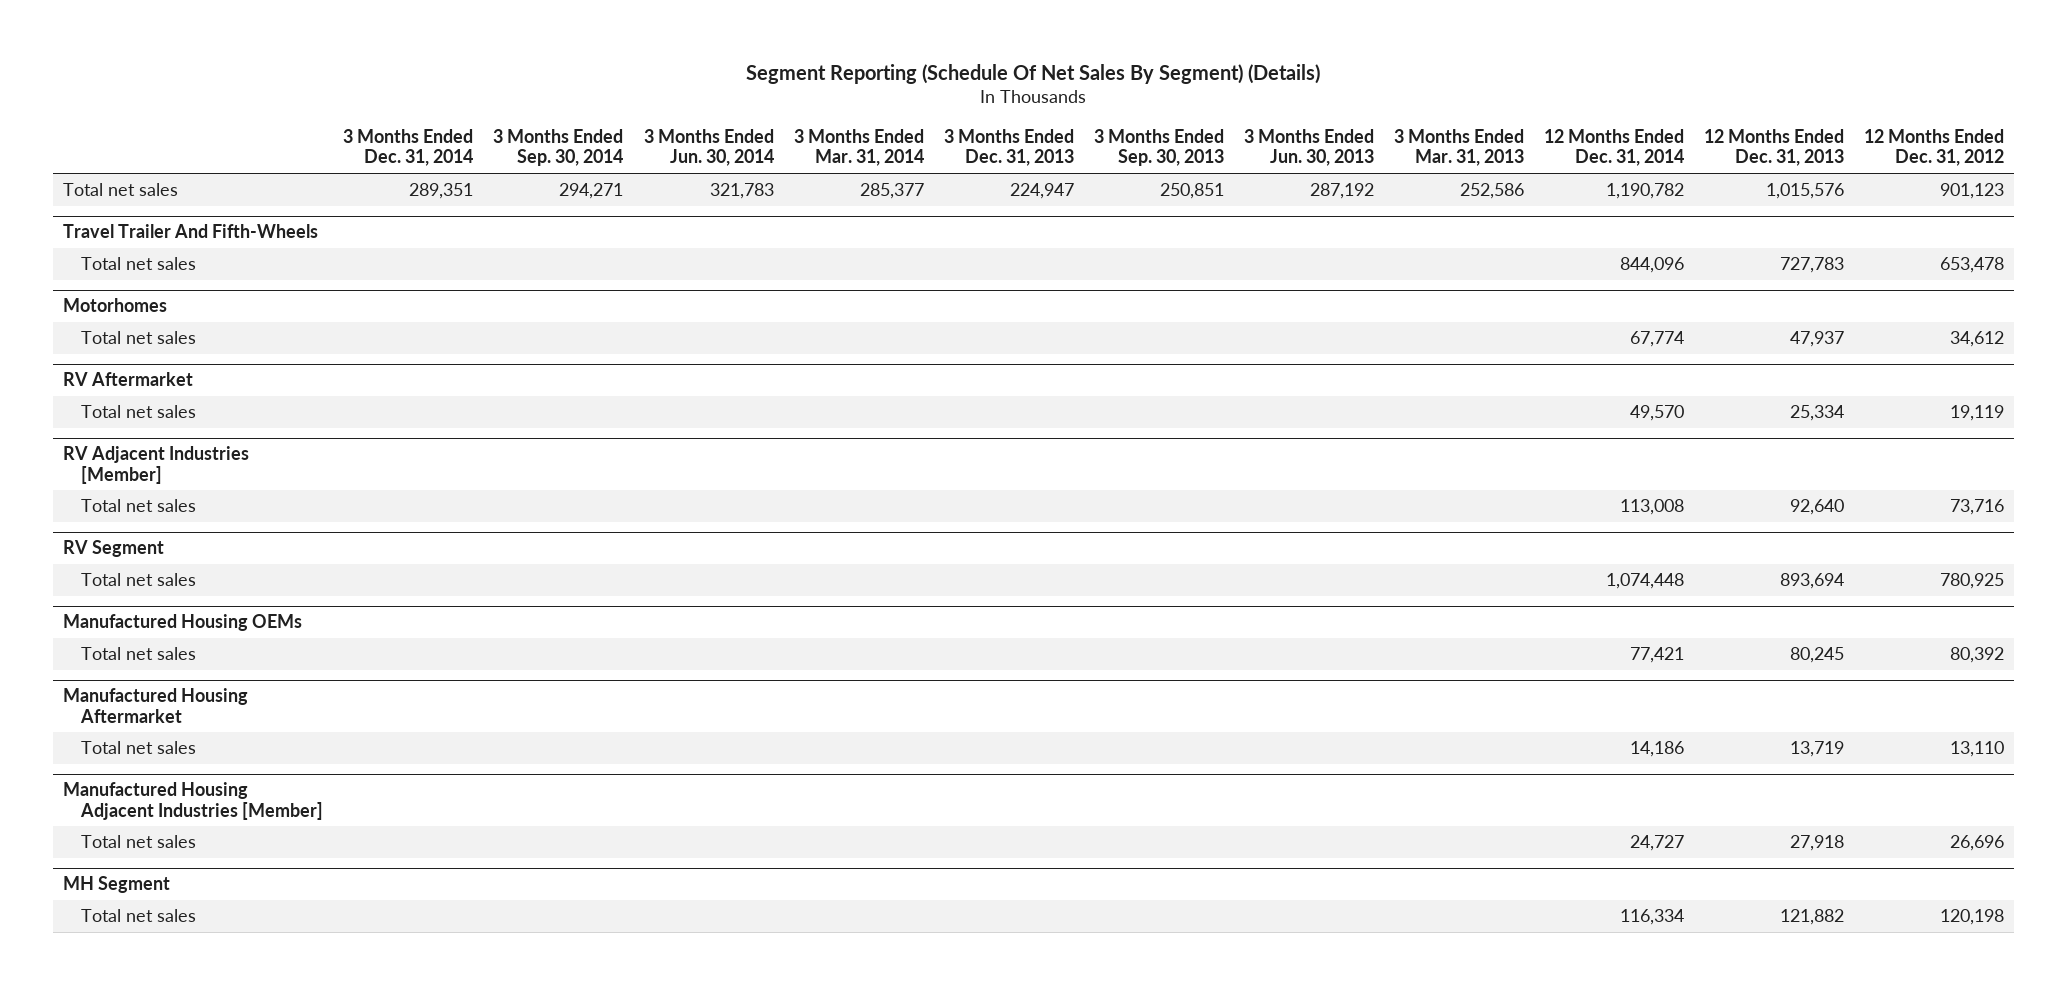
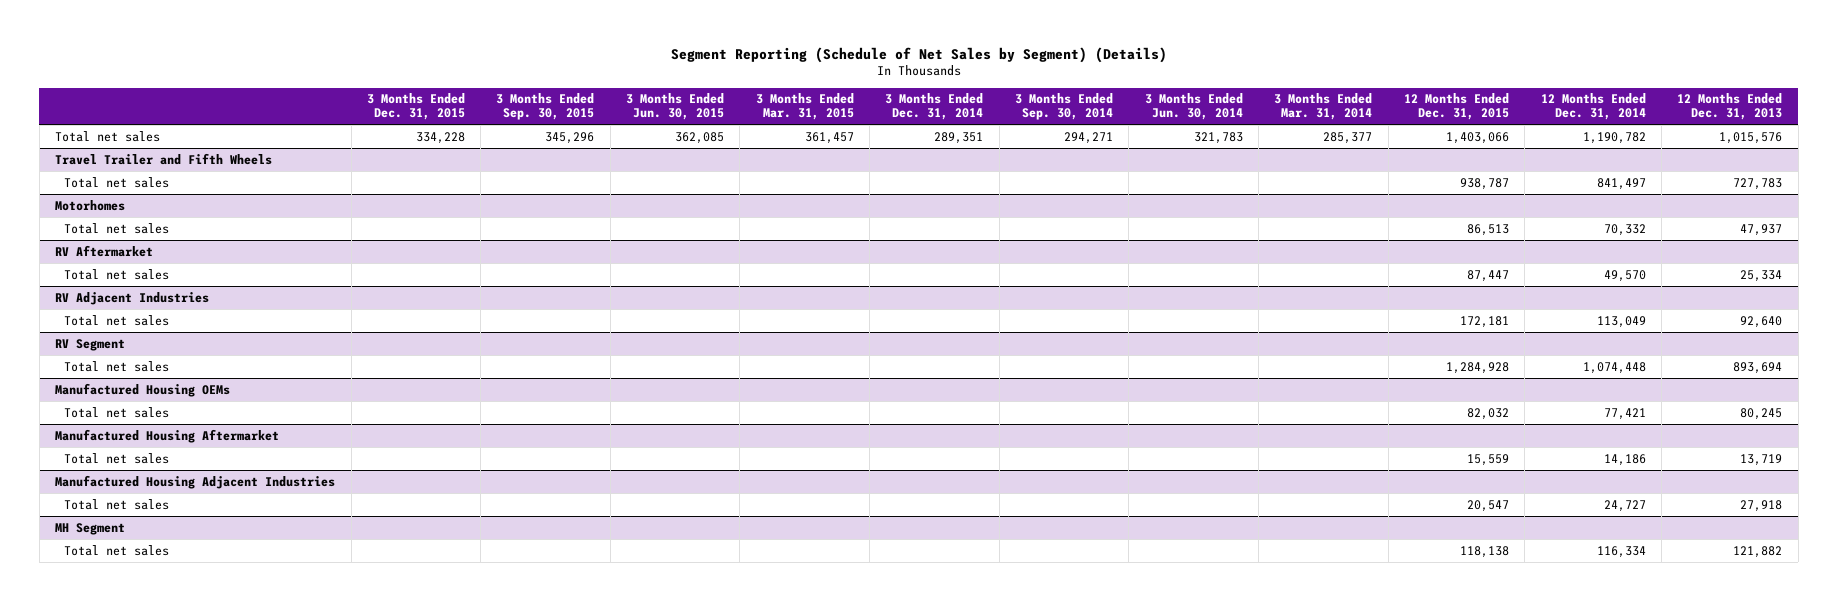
- Segment Reporting (Schedule Of Net Sales By Segment) (Details)
+ Segment Reporting (Schedule of Net Sales by Segment) (Details)
- | 3 Months Ended Dec. 31, 2014 | 3 Months Ended Sep. 30, 2014 | 3 Months Ended Jun. 30, 2014 | 3 Months Ended Mar. 31, 2014 | 3 Months Ended Dec. 31, 2013 | 3 Months Ended Sep. 30, 2013 | 3 Months Ended Jun. 30, 2013 | 3 Months Ended Mar. 31, 2013 | 12 Months Ended Dec. 31, 2014 | 12 Months Ended Dec. 31, 2013 | 12 Months Ended Dec. 31, 2012
+ | 3 Months Ended Dec. 31, 2015 | 3 Months Ended Sep. 30, 2015 | 3 Months Ended Jun. 30, 2015 | 3 Months Ended Mar. 31, 2015 | 3 Months Ended Dec. 31, 2014 | 3 Months Ended Sep. 30, 2014 | 3 Months Ended Jun. 30, 2014 | 3 Months Ended Mar. 31, 2014 | 12 Months Ended Dec. 31, 2015 | 12 Months Ended Dec. 31, 2014 | 12 Months Ended Dec. 31, 2013
- Travel Trailer And Fifth-Wheels
- Total net sales | | | | | | | | | 844,096 | 727,783 | 653,478
+ Travel Trailer and Fifth Wheels
+ Total net sales | | | | | | | | | 938,787 | 841,497 | 727,783
@ Motorhomes
- Total net sales | | | | | | | | | 67,774 | 47,937 | 34,612
+ Total net sales | | | | | | | | | 86,513 | 70,332 | 47,937
- RV Adjacent Industries [Member]
- Total net sales | | | | | | | | | 113,008 | 92,640 | 73,716
+ RV Adjacent Industries
+ Total net sales | | | | | | | | | 172,181 | 113,049 | 92,640
- Manufactured Housing Adjacent Industries [Member]
+ Manufactured Housing Adjacent Industries

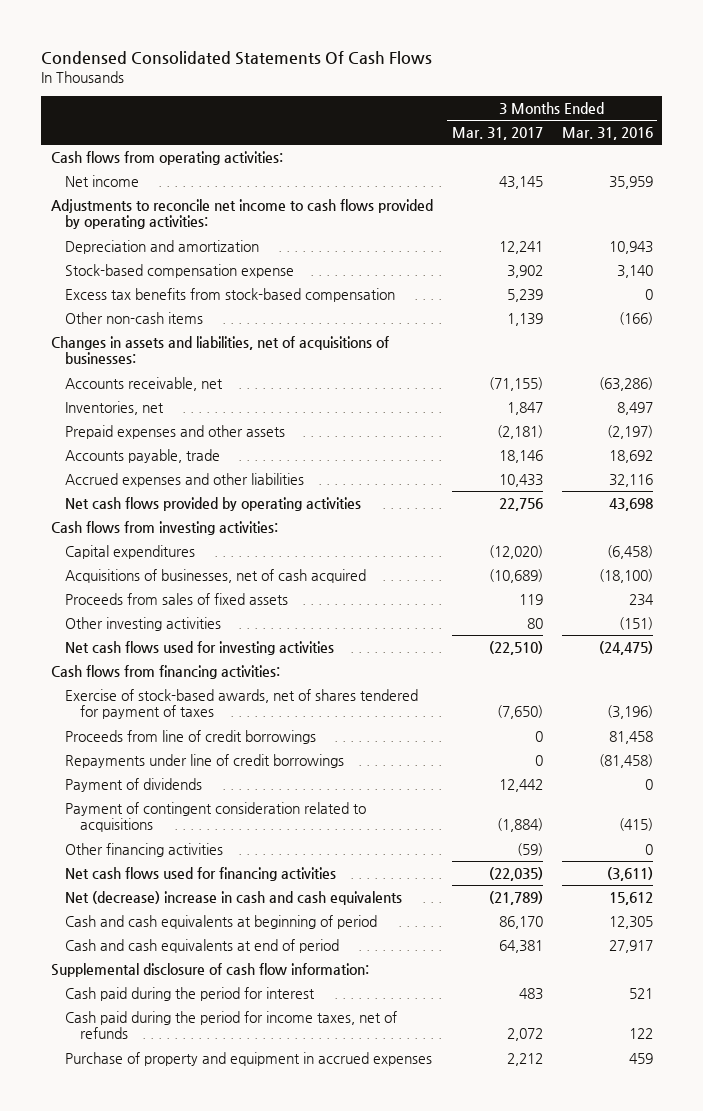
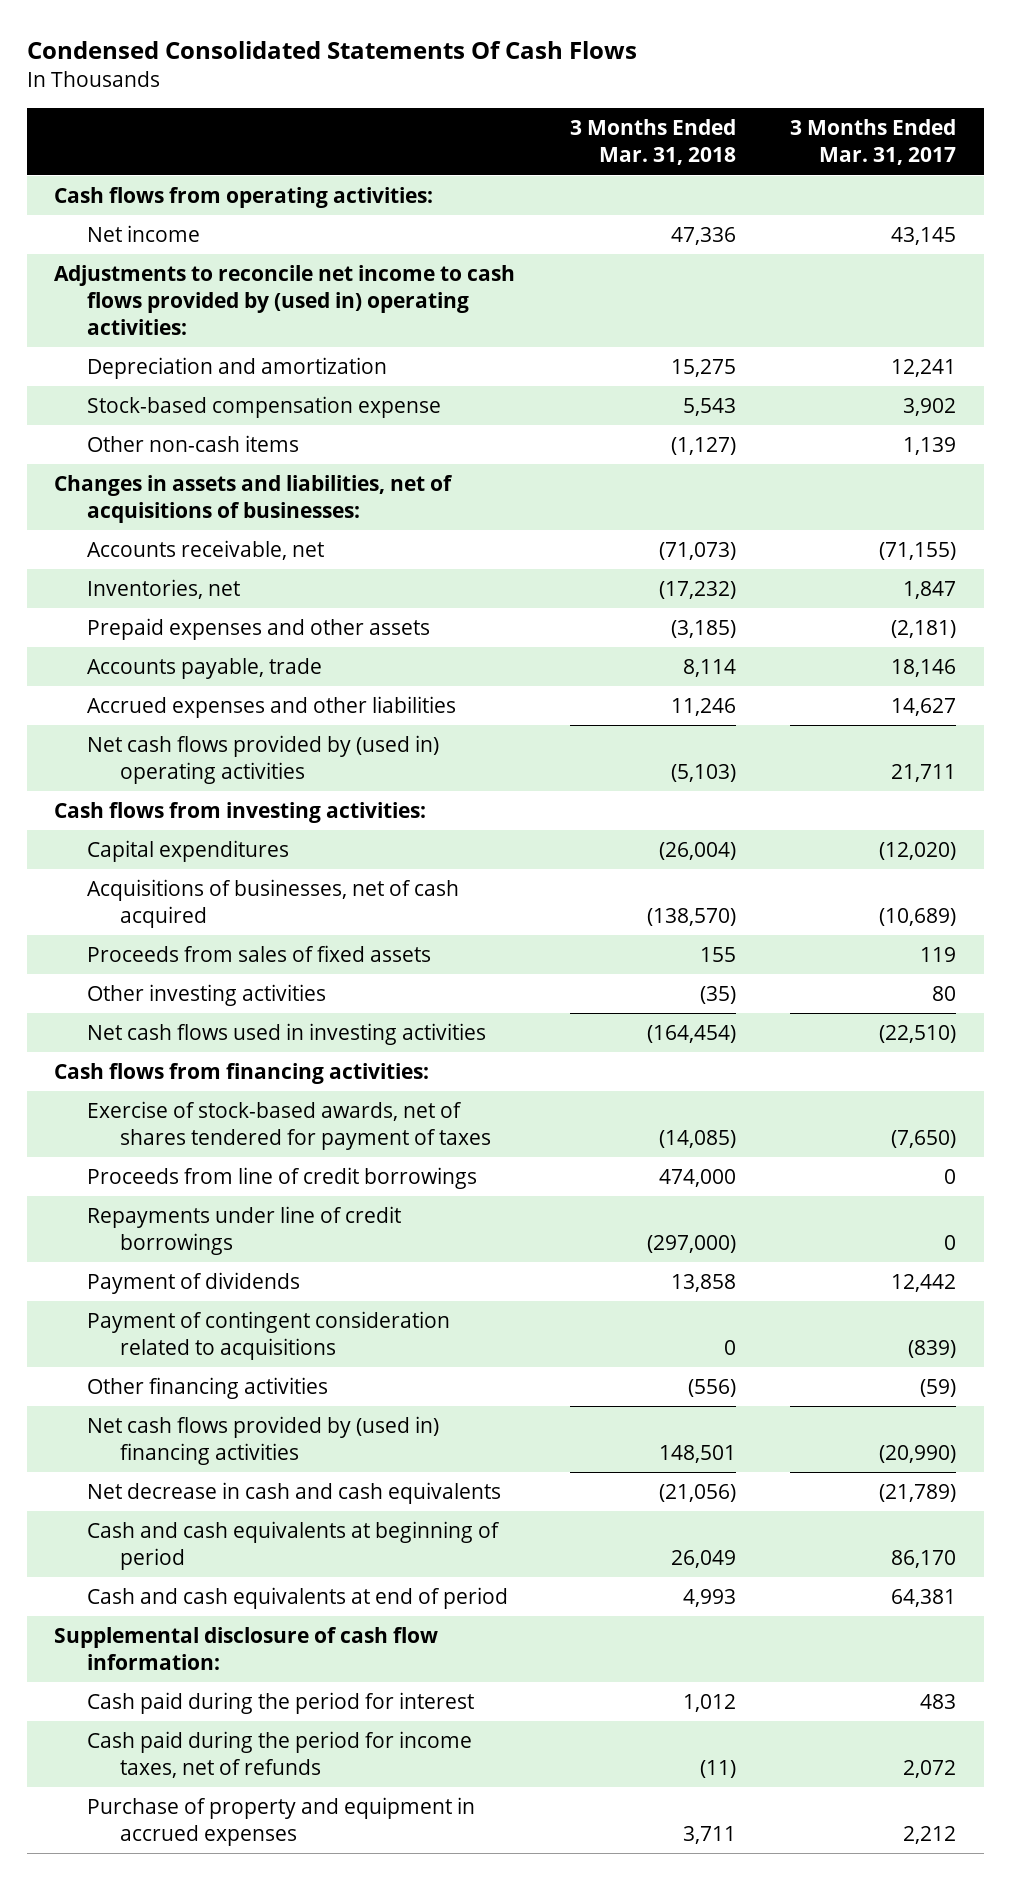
- | 3 Months Ended Mar. 31, 2017 | 3 Months Ended Mar. 31, 2016
+ | 3 Months Ended Mar. 31, 2018 | 3 Months Ended Mar. 31, 2017
- Adjustments to reconcile net income to cash flows provided by operating activities:
+ Adjustments to reconcile net income to cash flows provided by (used in) operating activities:
- Excess tax benefits from stock-based compensation | 5,239 | 0
- Accrued expenses and other liabilities | 10,433 | 32,116
- Net cash flows provided by operating activities | 22,756 | 43,698
+ Accrued expenses and other liabilities | 11,246 | 14,627
+ Net cash flows provided by (used in) operating activities | (5,103) | 21,711
- Net cash flows used for investing activities | (22,510) | (24,475)
+ Net cash flows used in investing activities | (164,454) | (22,510)
- Payment of contingent consideration related to acquisitions | (1,884) | (415)
+ Payment of contingent consideration related to acquisitions | 0 | (839)
- Net cash flows used for financing activities | (22,035) | (3,611)
- Net (decrease) increase in cash and cash equivalents | (21,789) | 15,612
+ Net cash flows provided by (used in) financing activities | 148,501 | (20,990)
+ Net decrease in cash and cash equivalents | (21,056) | (21,789)

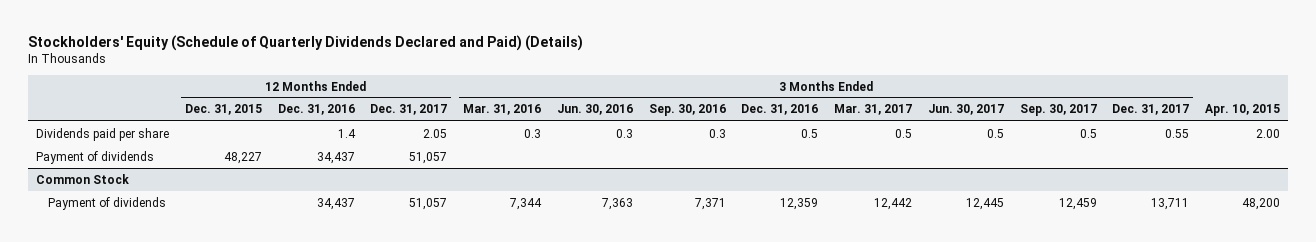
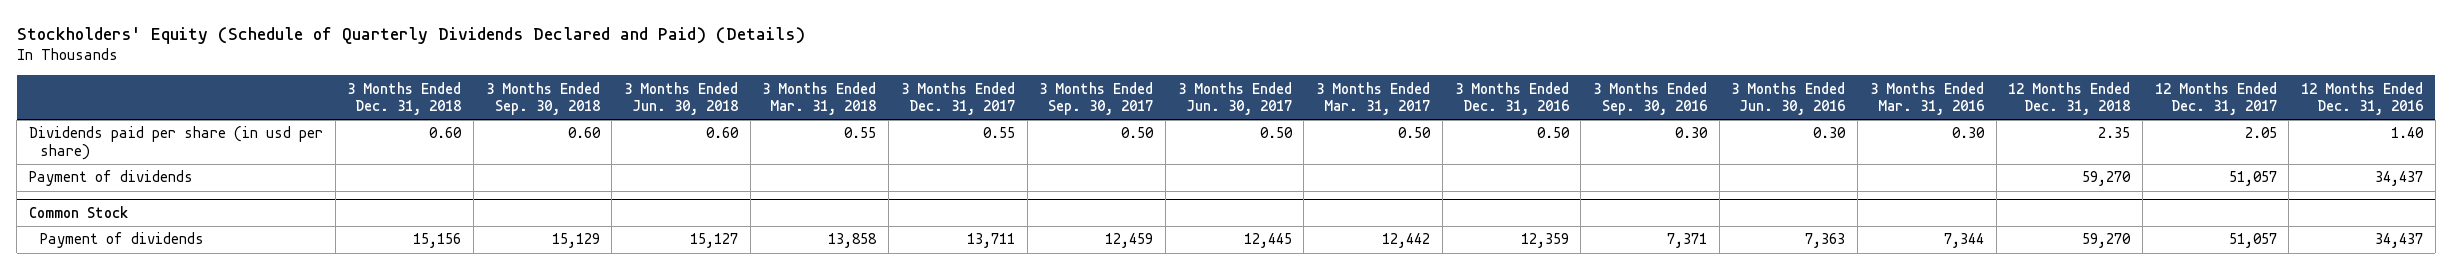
- | 12 Months Ended Dec. 31, 2015 | 12 Months Ended Dec. 31, 2016 | 12 Months Ended Dec. 31, 2017 | 3 Months Ended Mar. 31, 2016 | 3 Months Ended Jun. 30, 2016 | 3 Months Ended Sep. 30, 2016 | 3 Months Ended Dec. 31, 2016 | 3 Months Ended Mar. 31, 2017 | 3 Months Ended Jun. 30, 2017 | 3 Months Ended Sep. 30, 2017 | 3 Months Ended Dec. 31, 2017 | Apr. 10, 2015
+ | 3 Months Ended Dec. 31, 2018 | 3 Months Ended Sep. 30, 2018 | 3 Months Ended Jun. 30, 2018 | 3 Months Ended Mar. 31, 2018 | 3 Months Ended Dec. 31, 2017 | 3 Months Ended Sep. 30, 2017 | 3 Months Ended Jun. 30, 2017 | 3 Months Ended Mar. 31, 2017 | 3 Months Ended Dec. 31, 2016 | 3 Months Ended Sep. 30, 2016 | 3 Months Ended Jun. 30, 2016 | 3 Months Ended Mar. 31, 2016 | 12 Months Ended Dec. 31, 2018 | 12 Months Ended Dec. 31, 2017 | 12 Months Ended Dec. 31, 2016
- Dividends paid per share | | 1.4 | 2.05 | 0.3 | 0.3 | 0.3 | 0.5 | 0.5 | 0.5 | 0.5 | 0.55 | 2.00
+ Dividends paid per share (in usd per share) | 0.60 | 0.60 | 0.60 | 0.55 | 0.55 | 0.50 | 0.50 | 0.50 | 0.50 | 0.30 | 0.30 | 0.30 | 2.35 | 2.05 | 1.40

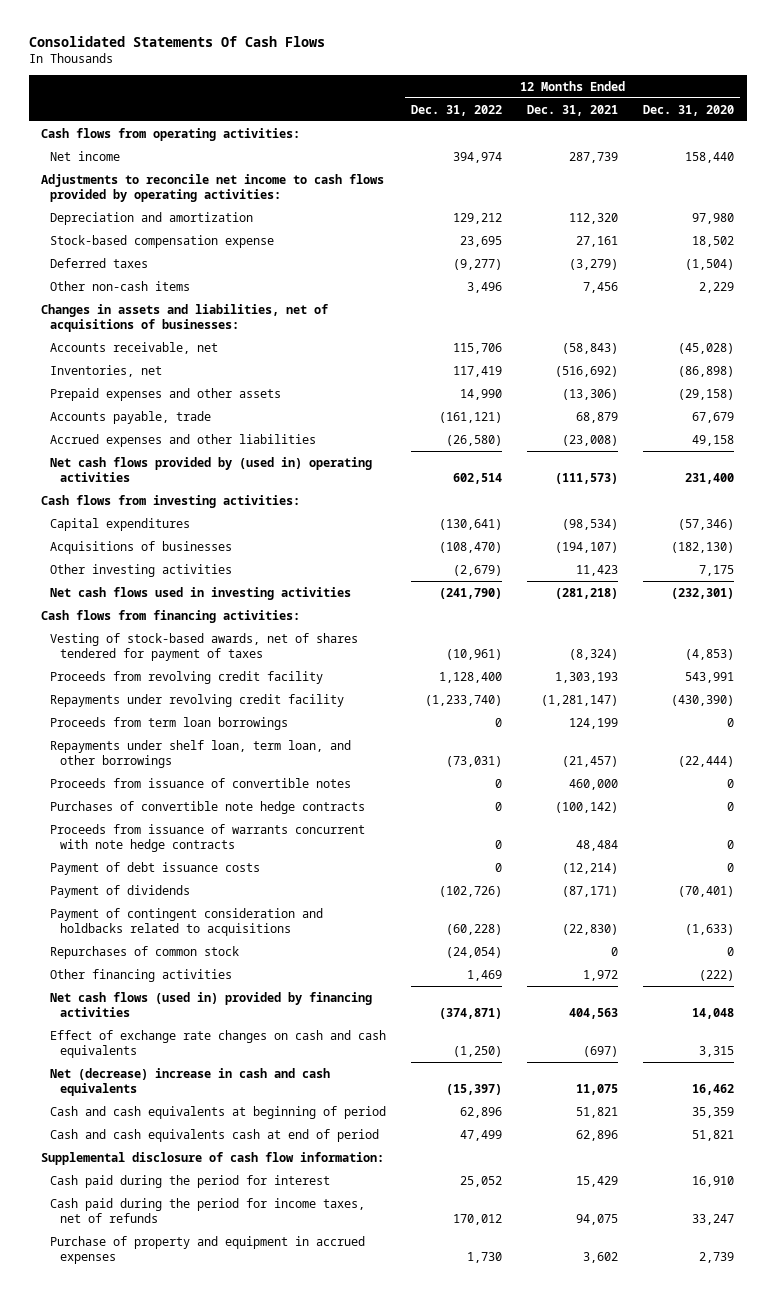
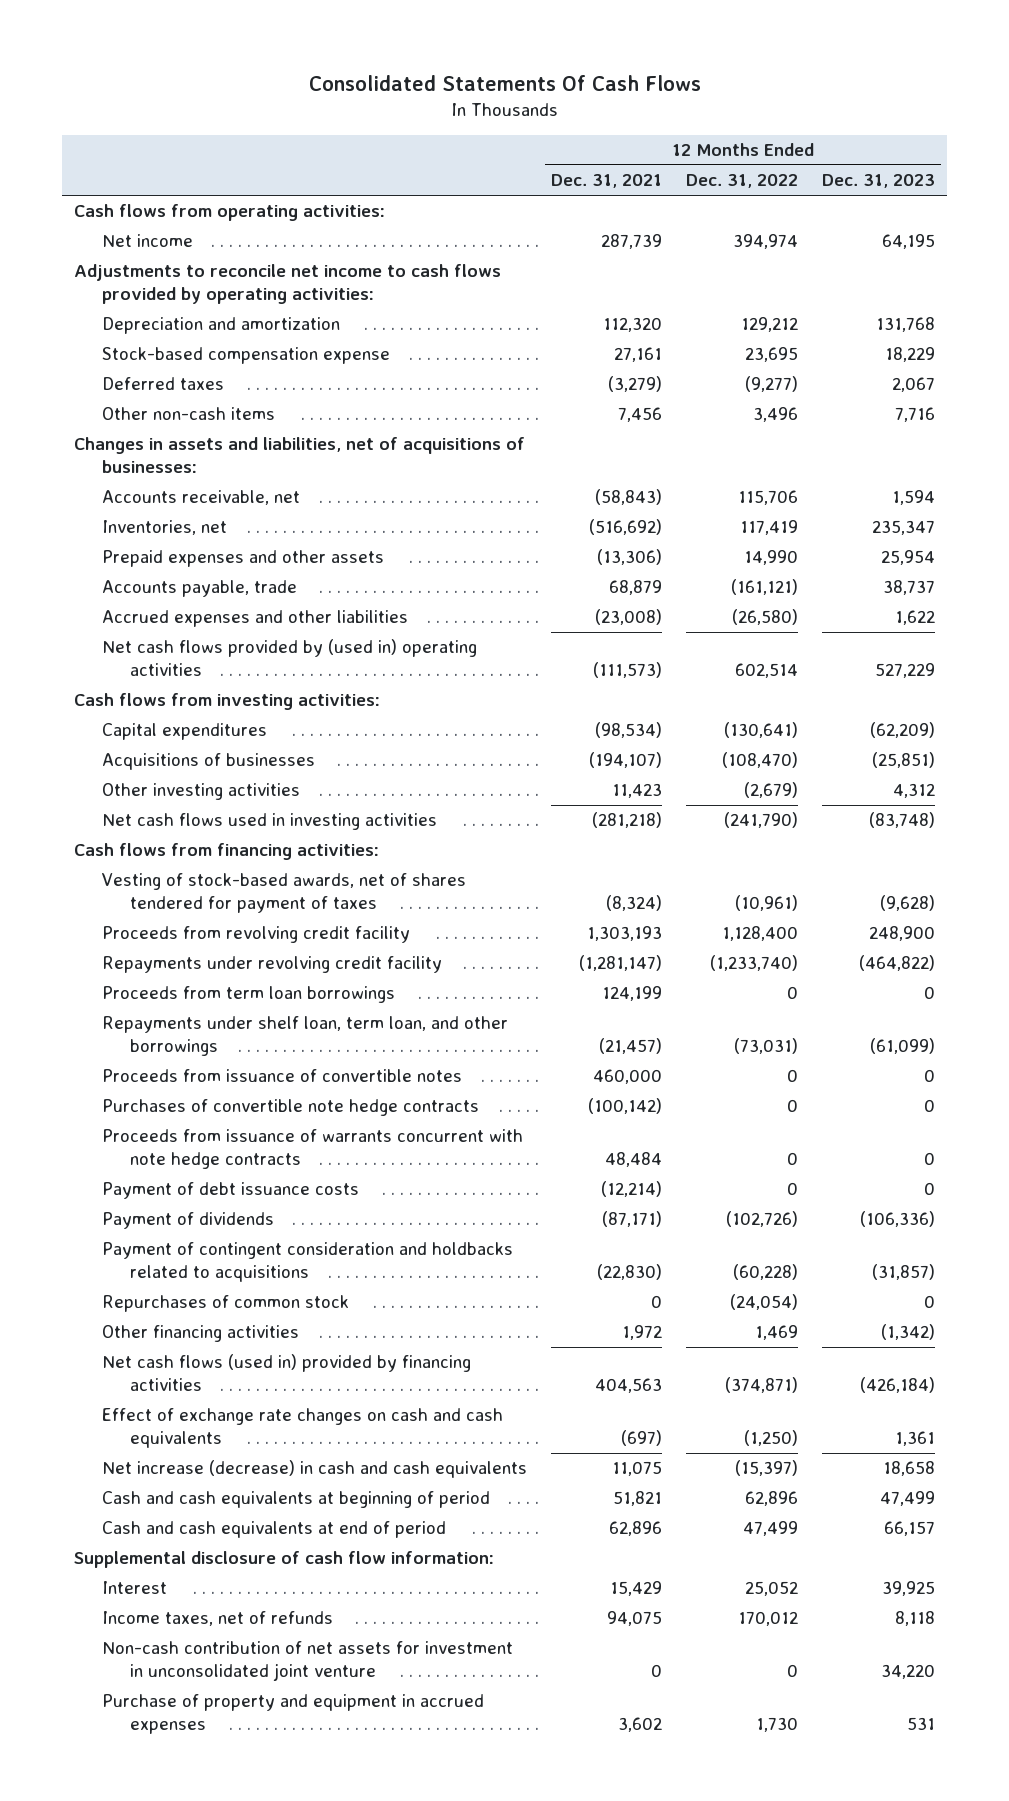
- | 12 Months Ended Dec. 31, 2022 | 12 Months Ended Dec. 31, 2021 | 12 Months Ended Dec. 31, 2020
+ | 12 Months Ended Dec. 31, 2021 | 12 Months Ended Dec. 31, 2022 | 12 Months Ended Dec. 31, 2023
- Net (decrease) increase in cash and cash equivalents | (15,397) | 11,075 | 16,462
+ Net increase (decrease) in cash and cash equivalents | 11,075 | (15,397) | 18,658
- Cash and cash equivalents cash at end of period | 47,499 | 62,896 | 51,821
+ Cash and cash equivalents at end of period | 62,896 | 47,499 | 66,157
- Cash paid during the period for interest | 25,052 | 15,429 | 16,910
- Cash paid during the period for income taxes, net of refunds | 170,012 | 94,075 | 33,247
+ Interest | 15,429 | 25,052 | 39,925
+ Income taxes, net of refunds | 94,075 | 170,012 | 8,118
+ Non-cash contribution of net assets for investment in unconsolidated joint venture | 0 | 0 | 34,220

